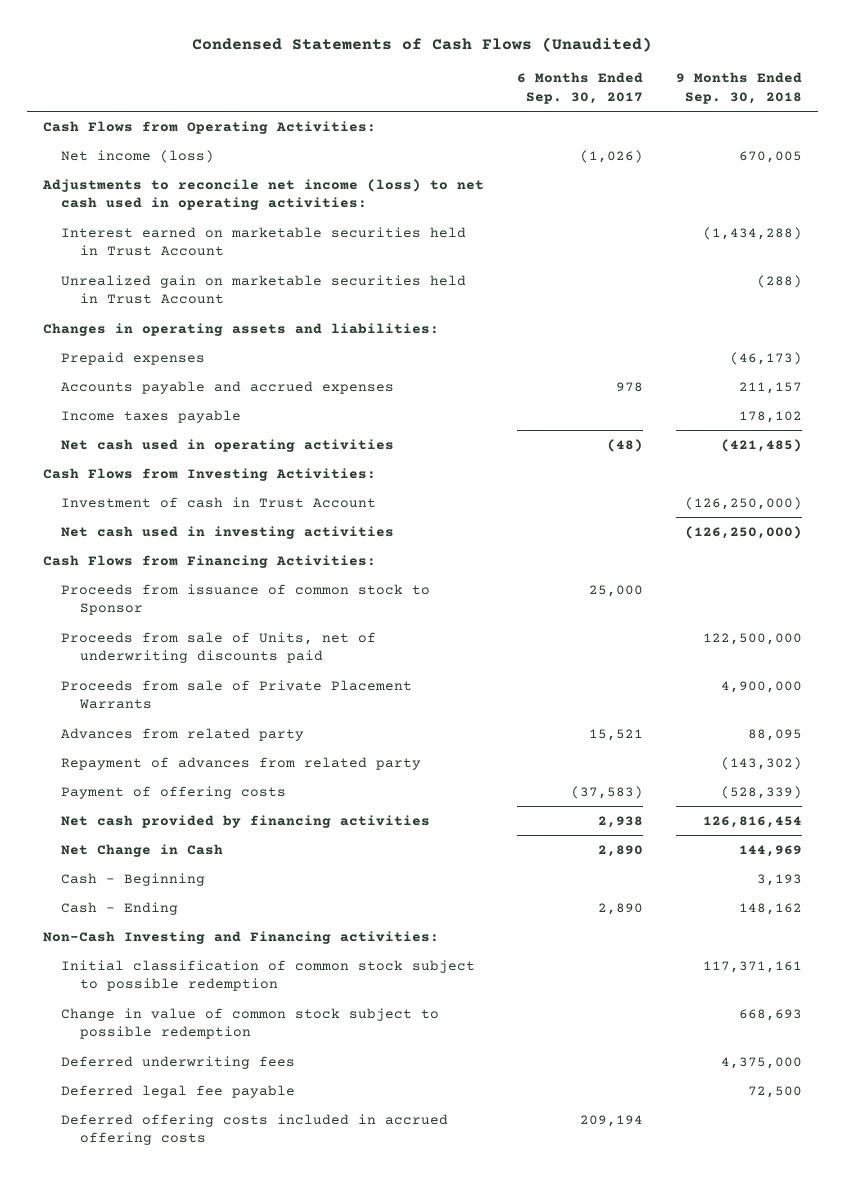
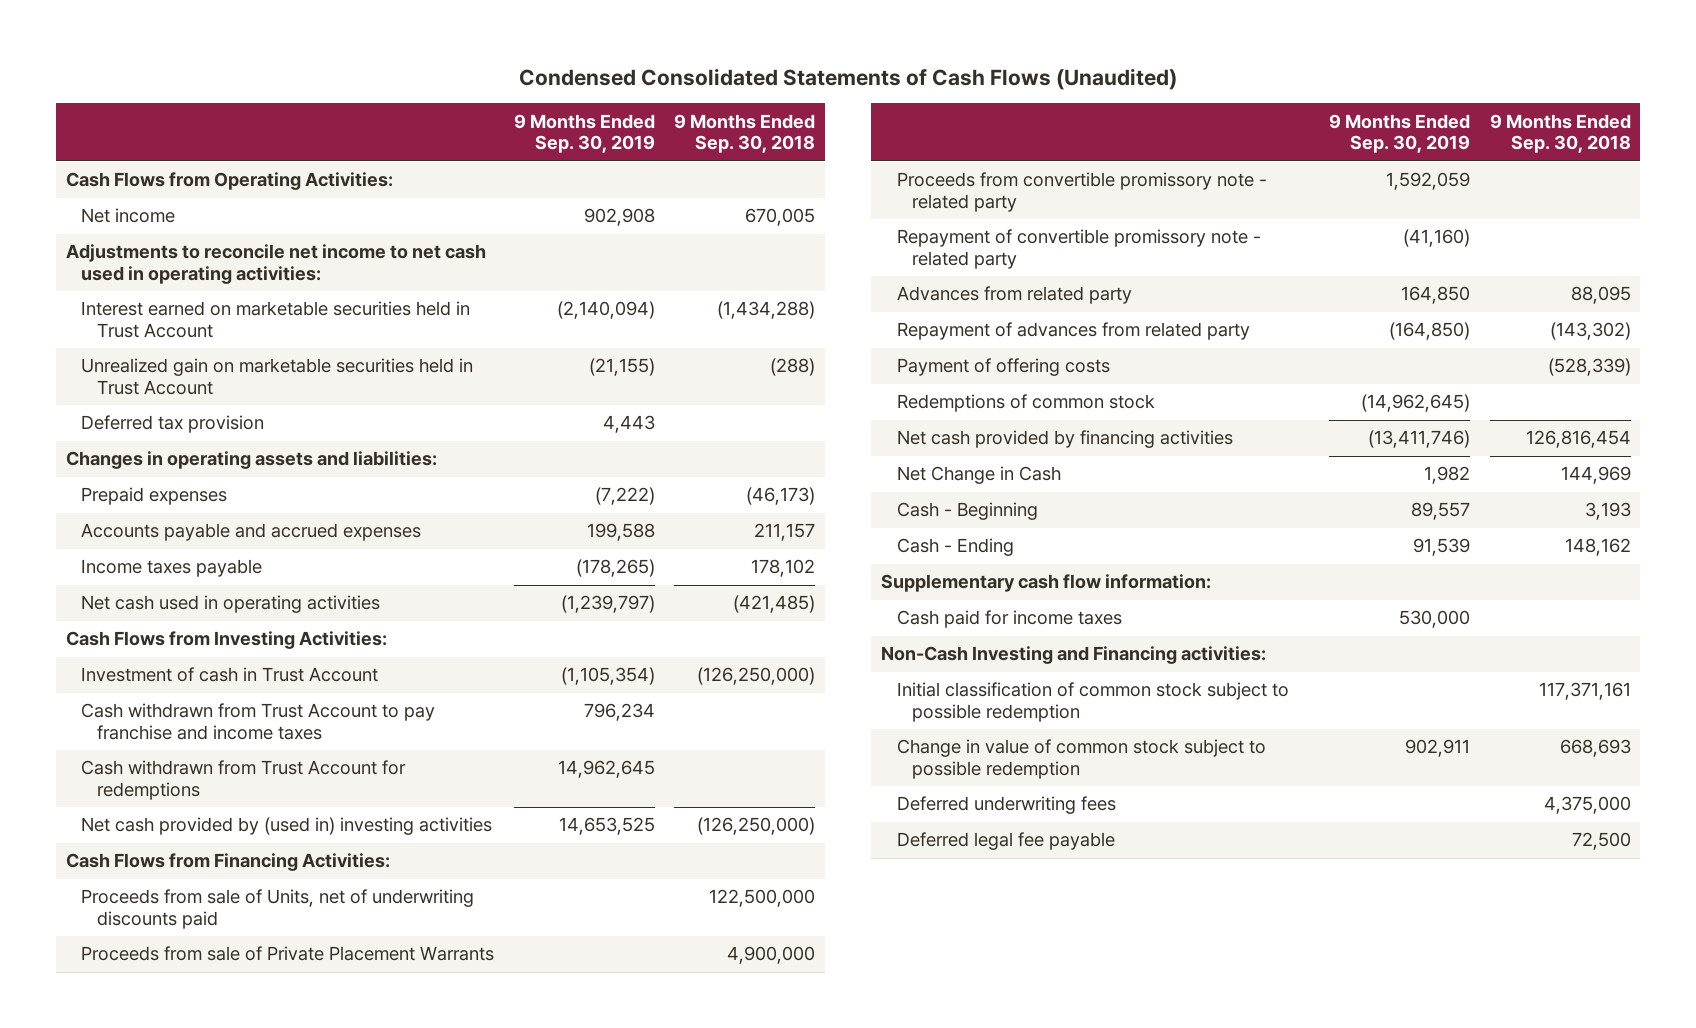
- Condensed Statements of Cash Flows (Unaudited)
+ Condensed Consolidated Statements of Cash Flows (Unaudited)
- | 6 Months Ended Sep. 30, 2017 | 9 Months Ended Sep. 30, 2018
+ | 9 Months Ended Sep. 30, 2019 | 9 Months Ended Sep. 30, 2018
- Net income (loss) | (1,026) | 670,005
- Adjustments to reconcile net income (loss) to net cash used in operating activities:
+ Net income | 902,908 | 670,005
+ Adjustments to reconcile net income to net cash used in operating activities:
+ Deferred tax provision | 4,443 |
- Net cash used in investing activities | | (126,250,000)
+ Cash withdrawn from Trust Account to pay franchise and income taxes | 796,234 |
+ Cash withdrawn from Trust Account for redemptions | 14,962,645 |
+ Net cash provided by (used in) investing activities | 14,653,525 | (126,250,000)
- Proceeds from issuance of common stock to Sponsor | 25,000 |
+ Proceeds from convertible promissory note - related party | 1,592,059 |
+ Repayment of convertible promissory note - related party | (41,160) |
+ Redemptions of common stock | (14,962,645) |
+ Supplementary cash flow information:
+ Cash paid for income taxes | 530,000 |
- Deferred offering costs included in accrued offering costs | 209,194 |

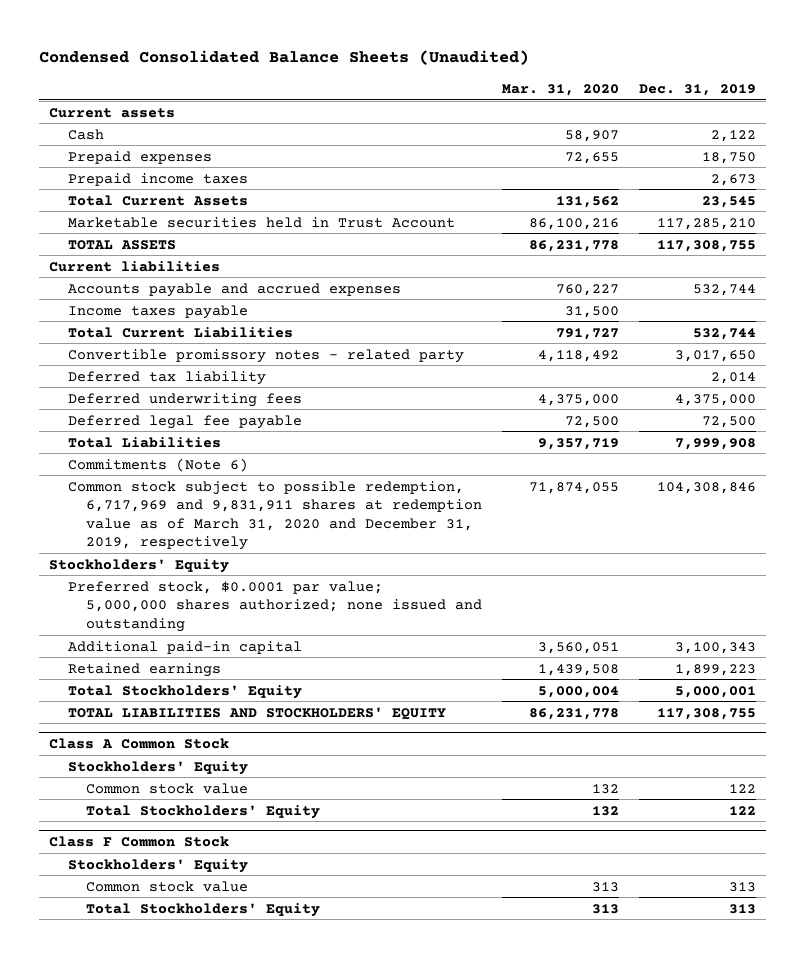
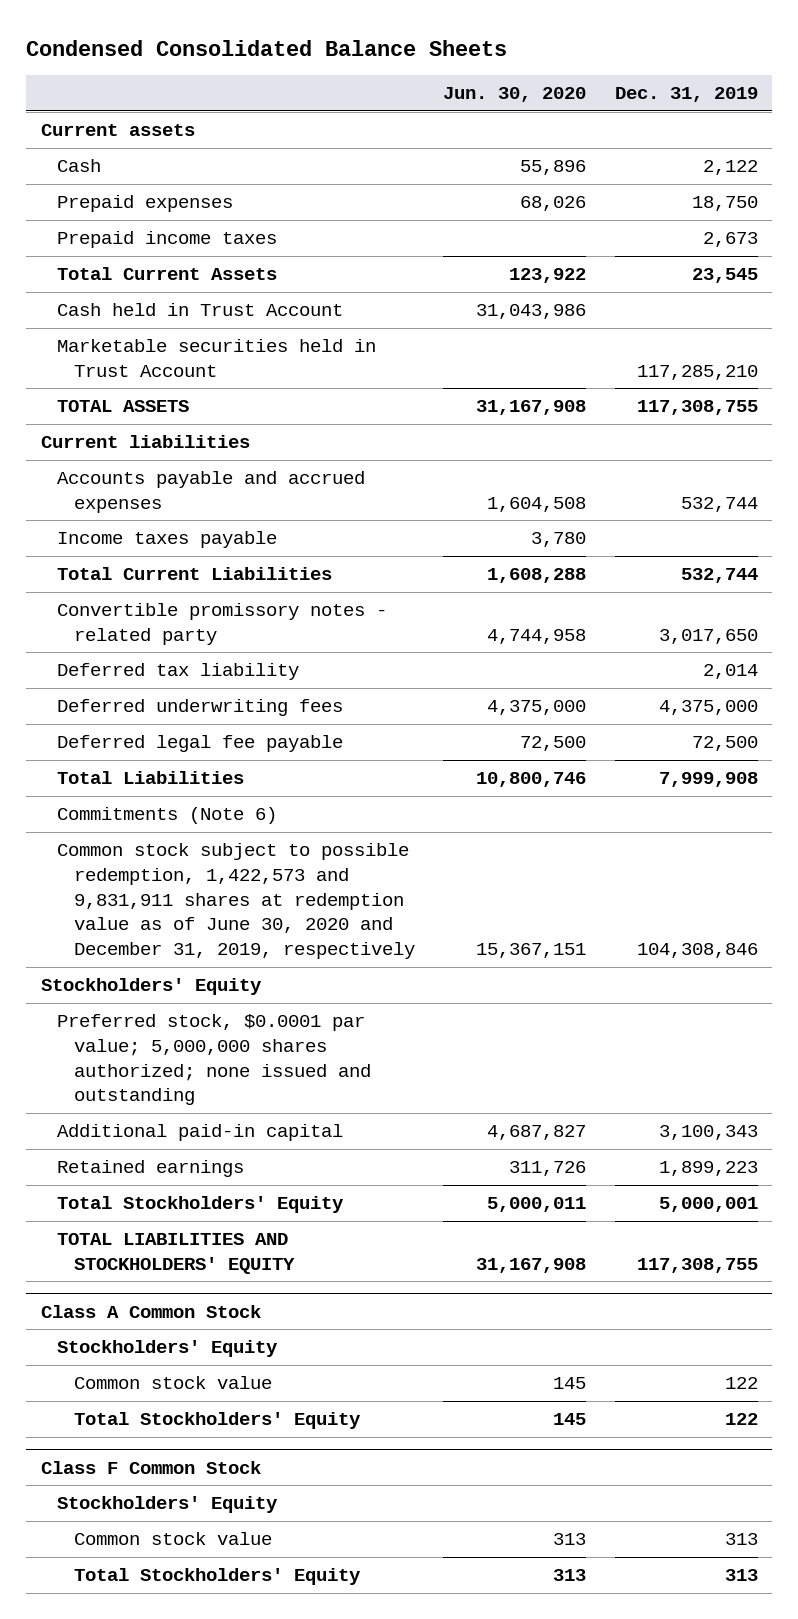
- Condensed Consolidated Balance Sheets (Unaudited)
+ Condensed Consolidated Balance Sheets
- | Mar. 31, 2020 | Dec. 31, 2019
+ | Jun. 30, 2020 | Dec. 31, 2019
+ Cash held in Trust Account | 31,043,986 |
- Common stock subject to possible redemption, 6,717,969 and 9,831,911 shares at redemption value as of March 31, 2020 and December 31, 2019, respectively | 71,874,055 | 104,308,846
+ Common stock subject to possible redemption, 1,422,573 and 9,831,911 shares at redemption value as of June 30, 2020 and December 31, 2019, respectively | 15,367,151 | 104,308,846

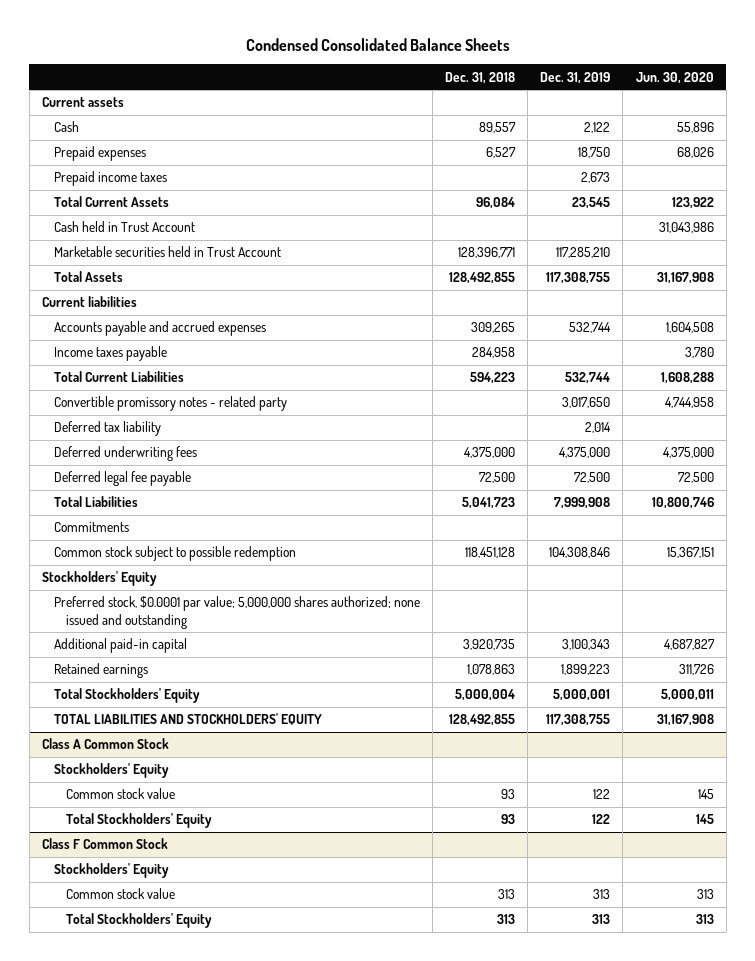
- | Jun. 30, 2020 | Dec. 31, 2019
+ | Dec. 31, 2018 | Dec. 31, 2019 | Jun. 30, 2020
- TOTAL ASSETS | 31,167,908 | 117,308,755
+ Total Assets | 128,492,855 | 117,308,755 | 31,167,908
- Commitments (Note 6)
- Common stock subject to possible redemption, 1,422,573 and 9,831,911 shares at redemption value as of June 30, 2020 and December 31, 2019, respectively | 15,367,151 | 104,308,846
+ Commitments
+ Common stock subject to possible redemption | 118,451,128 | 104,308,846 | 15,367,151

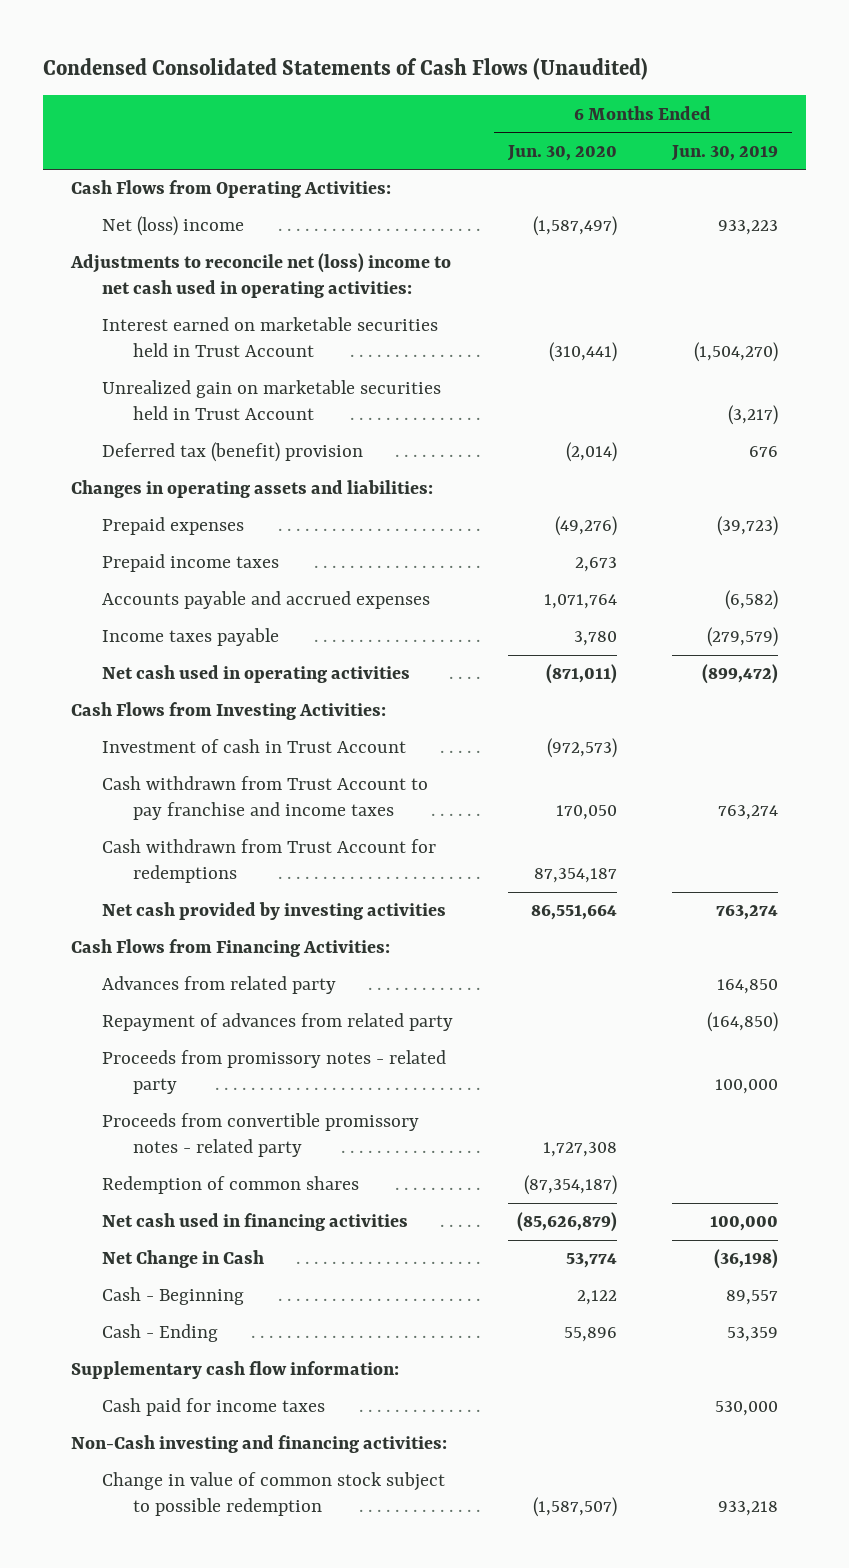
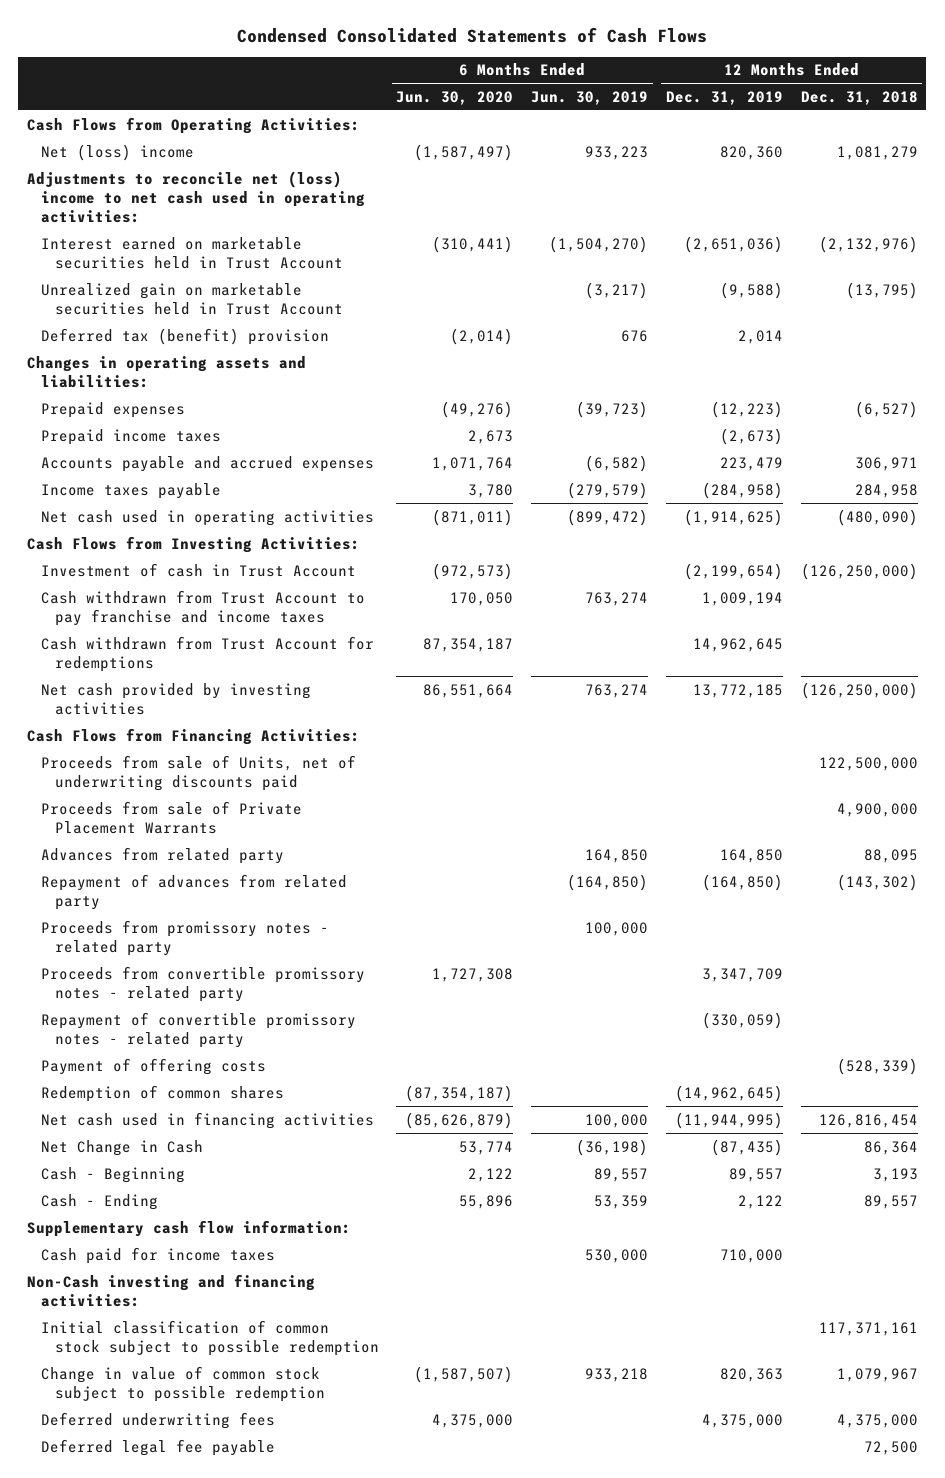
- Condensed Consolidated Statements of Cash Flows (Unaudited)
+ Condensed Consolidated Statements of Cash Flows
- | 6 Months Ended Jun. 30, 2020 | 6 Months Ended Jun. 30, 2019
+ | 6 Months Ended Jun. 30, 2020 | 6 Months Ended Jun. 30, 2019 | 12 Months Ended Dec. 31, 2019 | 12 Months Ended Dec. 31, 2018
+ Proceeds from sale of Units, net of underwriting discounts paid | | | | 122,500,000
+ Proceeds from sale of Private Placement Warrants | | | | 4,900,000
+ Repayment of convertible promissory notes - related party | | | (330,059) |
+ Payment of offering costs | | | | (528,339)
+ Initial classification of common stock subject to possible redemption | | | | 117,371,161
+ Deferred underwriting fees | 4,375,000 | | 4,375,000 | 4,375,000
+ Deferred legal fee payable | | | | 72,500

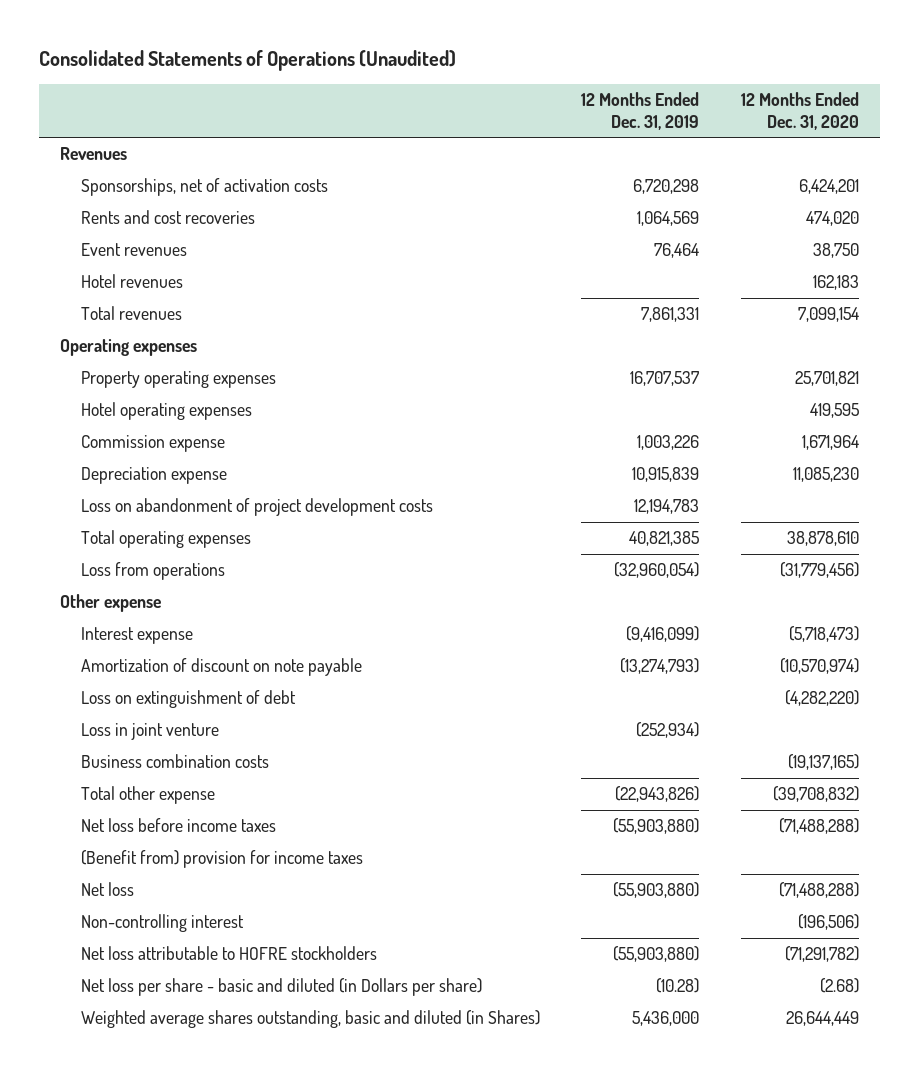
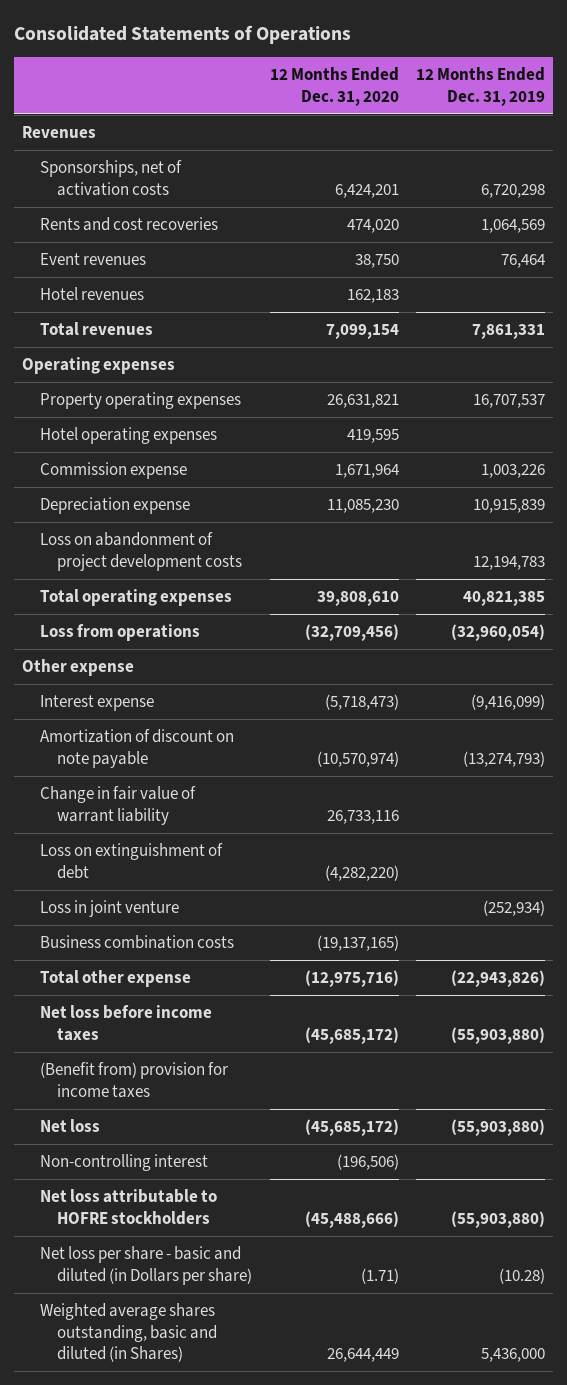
- Consolidated Statements of Operations (Unaudited)
+ Consolidated Statements of Operations
- | 12 Months Ended Dec. 31, 2019 | 12 Months Ended Dec. 31, 2020
+ | 12 Months Ended Dec. 31, 2020 | 12 Months Ended Dec. 31, 2019
- Property operating expenses | 16,707,537 | 25,701,821
+ Property operating expenses | 26,631,821 | 16,707,537
- Total operating expenses | 40,821,385 | 38,878,610
- Loss from operations | (32,960,054) | (31,779,456)
+ Total operating expenses | 39,808,610 | 40,821,385
+ Loss from operations | (32,709,456) | (32,960,054)
+ Change in fair value of warrant liability | 26,733,116 |
- Total other expense | (22,943,826) | (39,708,832)
- Net loss before income taxes | (55,903,880) | (71,488,288)
+ Total other expense | (12,975,716) | (22,943,826)
+ Net loss before income taxes | (45,685,172) | (55,903,880)
- Net loss | (55,903,880) | (71,488,288)
+ Net loss | (45,685,172) | (55,903,880)
- Net loss attributable to HOFRE stockholders | (55,903,880) | (71,291,782)
- Net loss per share - basic and diluted (in Dollars per share) | (10.28) | (2.68)
+ Net loss attributable to HOFRE stockholders | (45,488,666) | (55,903,880)
+ Net loss per share - basic and diluted (in Dollars per share) | (1.71) | (10.28)

